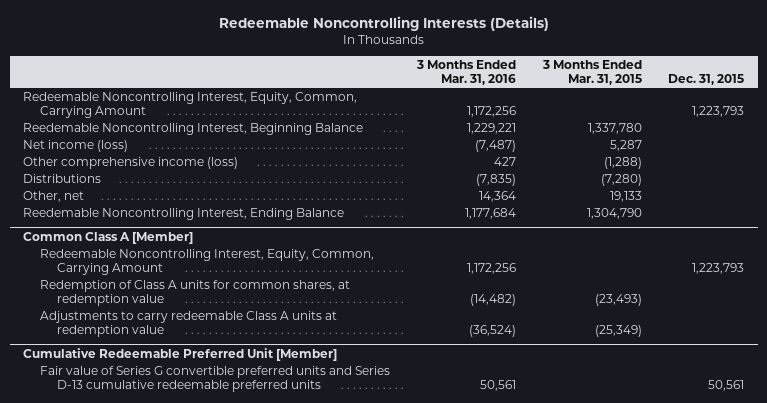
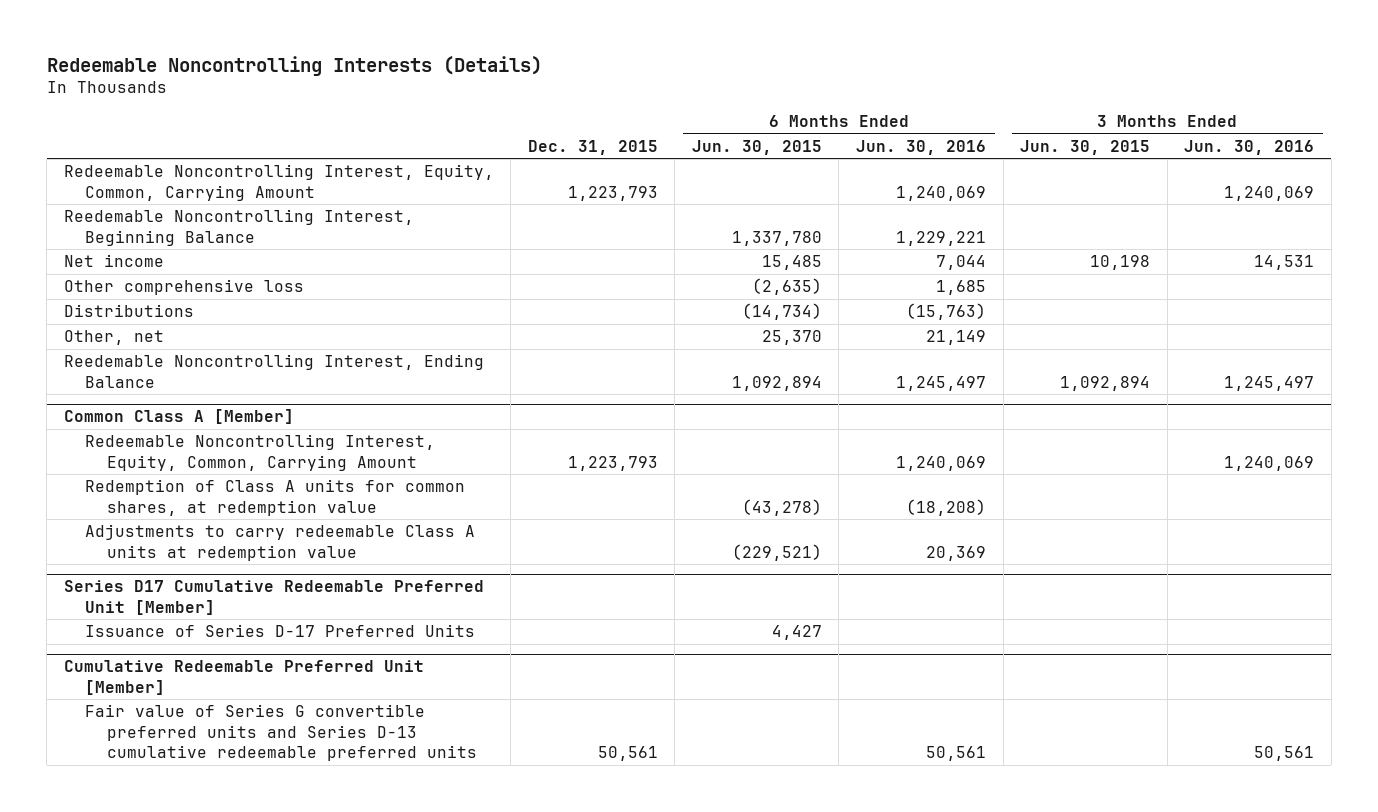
- | 3 Months Ended Mar. 31, 2016 | 3 Months Ended Mar. 31, 2015 | Dec. 31, 2015
+ | Dec. 31, 2015 | 6 Months Ended Jun. 30, 2015 | 6 Months Ended Jun. 30, 2016 | 3 Months Ended Jun. 30, 2015 | 3 Months Ended Jun. 30, 2016
- Net income (loss) | (7,487) | 5,287 |
- Other comprehensive income (loss) | 427 | (1,288) |
+ Net income | | 15,485 | 7,044 | 10,198 | 14,531
+ Other comprehensive loss | | (2,635) | 1,685 | |
+ Series D17 Cumulative Redeemable Preferred Unit [Member]
+ Issuance of Series D-17 Preferred Units | | 4,427 | | |

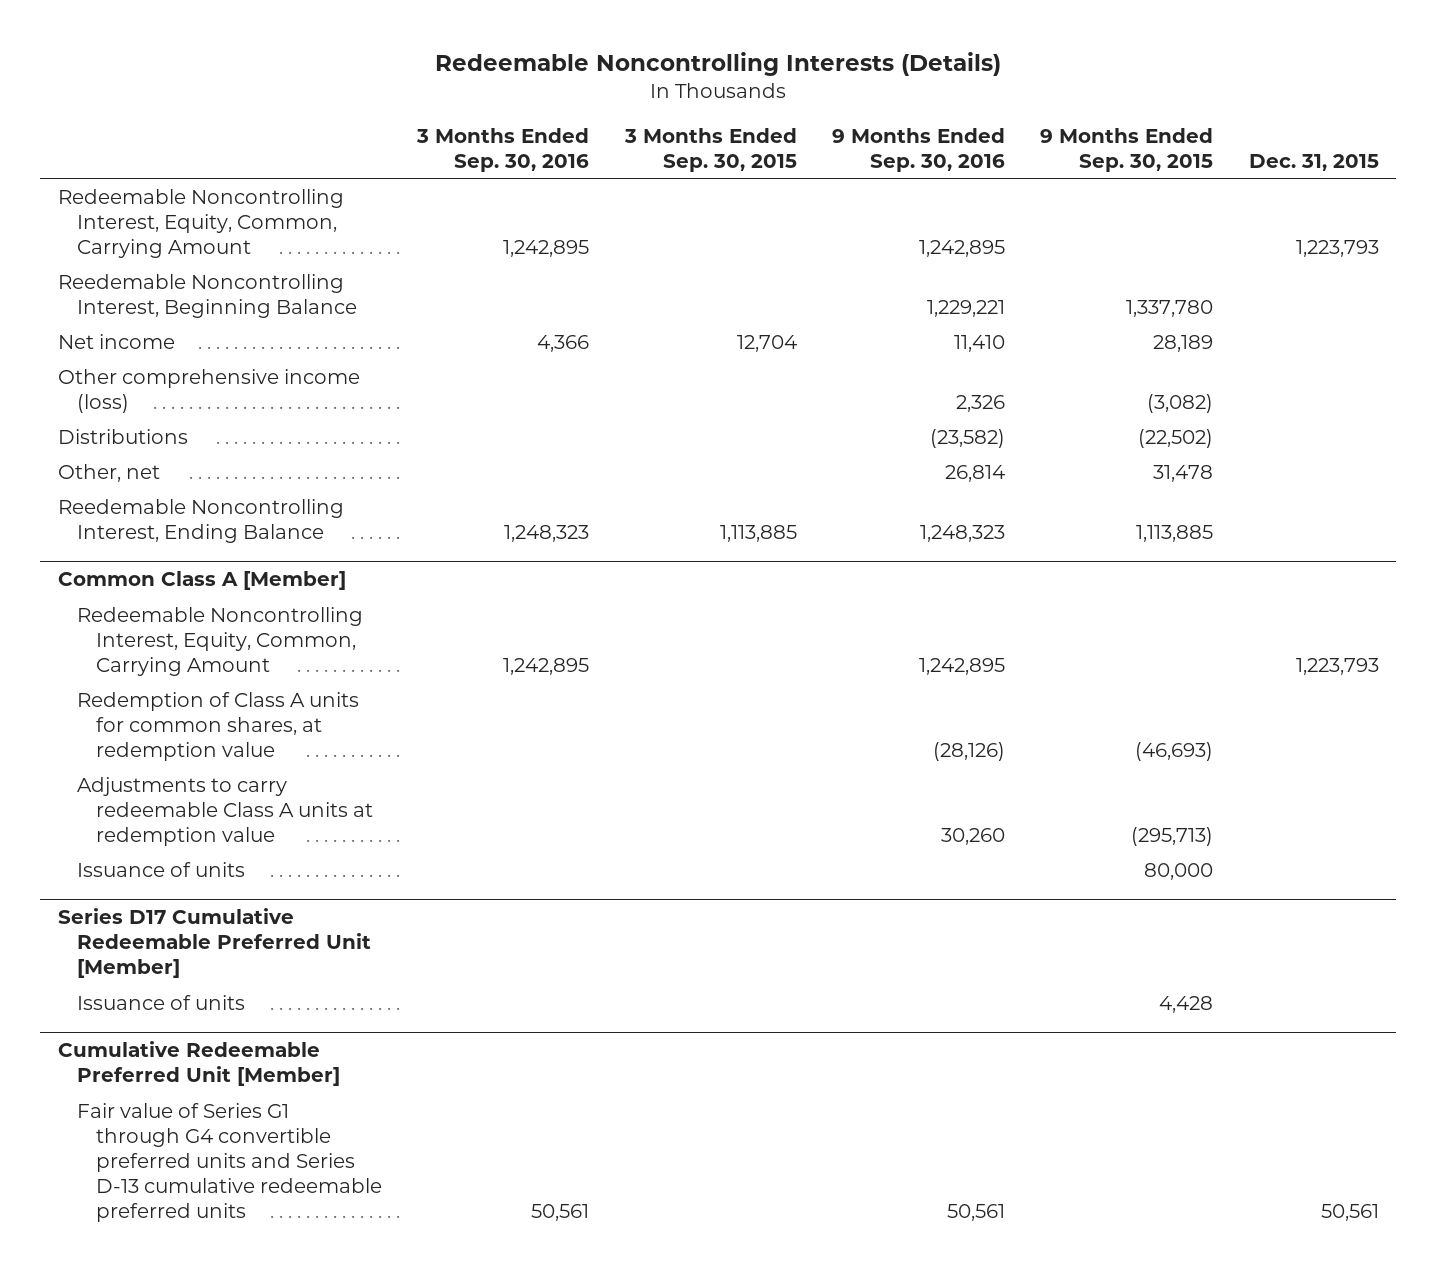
- | Dec. 31, 2015 | 6 Months Ended Jun. 30, 2015 | 6 Months Ended Jun. 30, 2016 | 3 Months Ended Jun. 30, 2015 | 3 Months Ended Jun. 30, 2016
+ | 3 Months Ended Sep. 30, 2016 | 3 Months Ended Sep. 30, 2015 | 9 Months Ended Sep. 30, 2016 | 9 Months Ended Sep. 30, 2015 | Dec. 31, 2015
- Other comprehensive loss | | (2,635) | 1,685 | |
+ Other comprehensive income (loss) | | | 2,326 | (3,082) |
@ Common Class A [Member]
+ Issuance of units | | | | 80,000 |
@ Series D17 Cumulative Redeemable Preferred Unit [Member]
- Issuance of Series D-17 Preferred Units | | 4,427 | | |
+ Issuance of units | | | | 4,428 |
@ Cumulative Redeemable Preferred Unit [Member]
- Fair value of Series G convertible preferred units and Series D-13 cumulative redeemable preferred units | 50,561 | | 50,561 | | 50,561
+ Fair value of Series G1 through G4 convertible preferred units and Series D-13 cumulative redeemable preferred units | 50,561 | | 50,561 | | 50,561

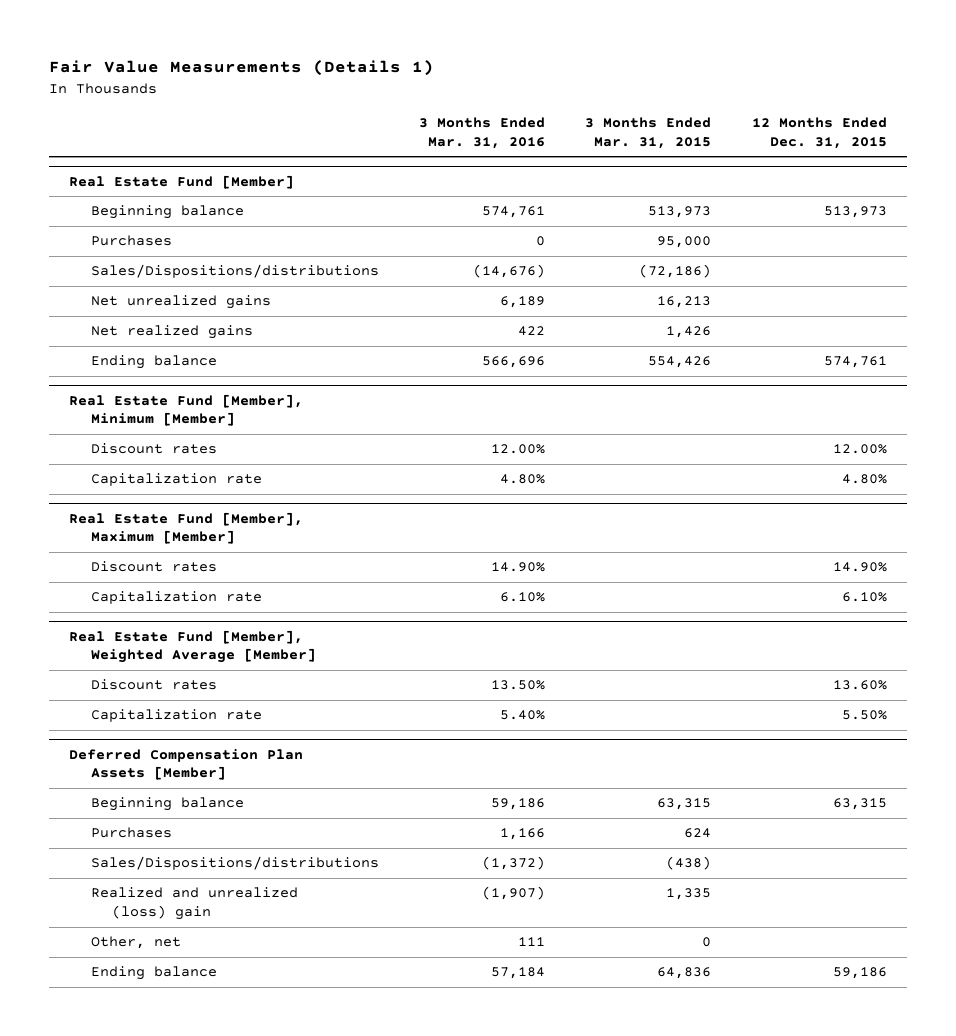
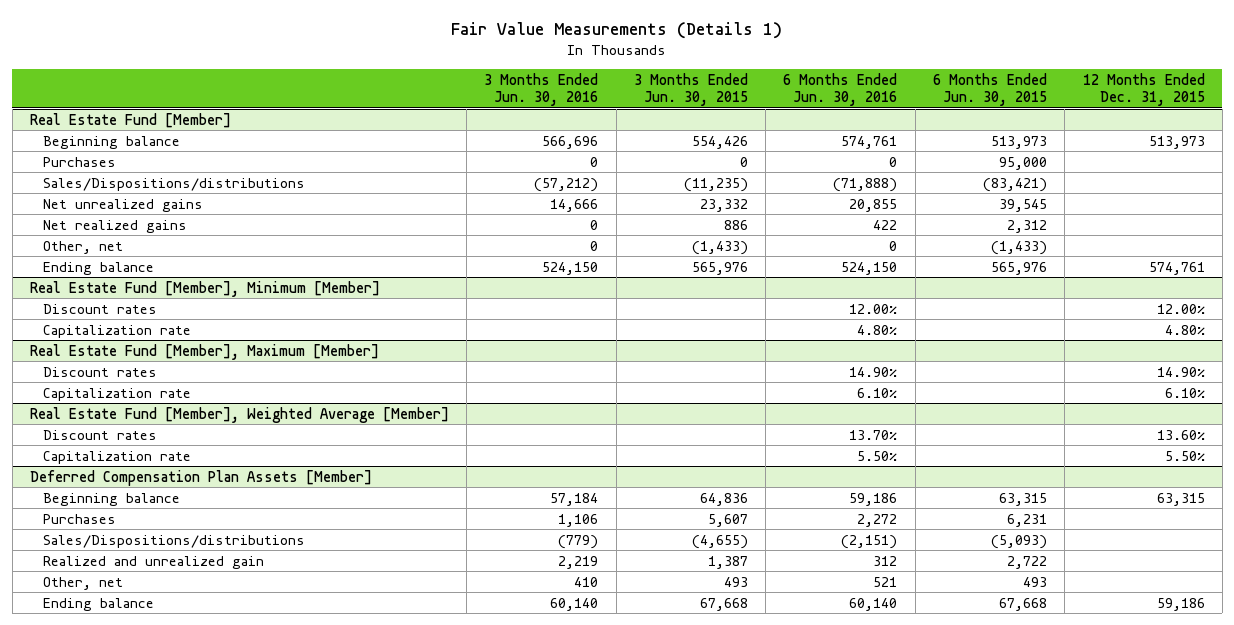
- | 3 Months Ended Mar. 31, 2016 | 3 Months Ended Mar. 31, 2015 | 12 Months Ended Dec. 31, 2015
+ | 3 Months Ended Jun. 30, 2016 | 3 Months Ended Jun. 30, 2015 | 6 Months Ended Jun. 30, 2016 | 6 Months Ended Jun. 30, 2015 | 12 Months Ended Dec. 31, 2015
@ Real Estate Fund [Member]
+ Other, net | 0 | (1,433) | 0 | (1,433) |
@ Deferred Compensation Plan Assets [Member]
- Realized and unrealized (loss) gain | (1,907) | 1,335 |
+ Realized and unrealized gain | 2,219 | 1,387 | 312 | 2,722 |

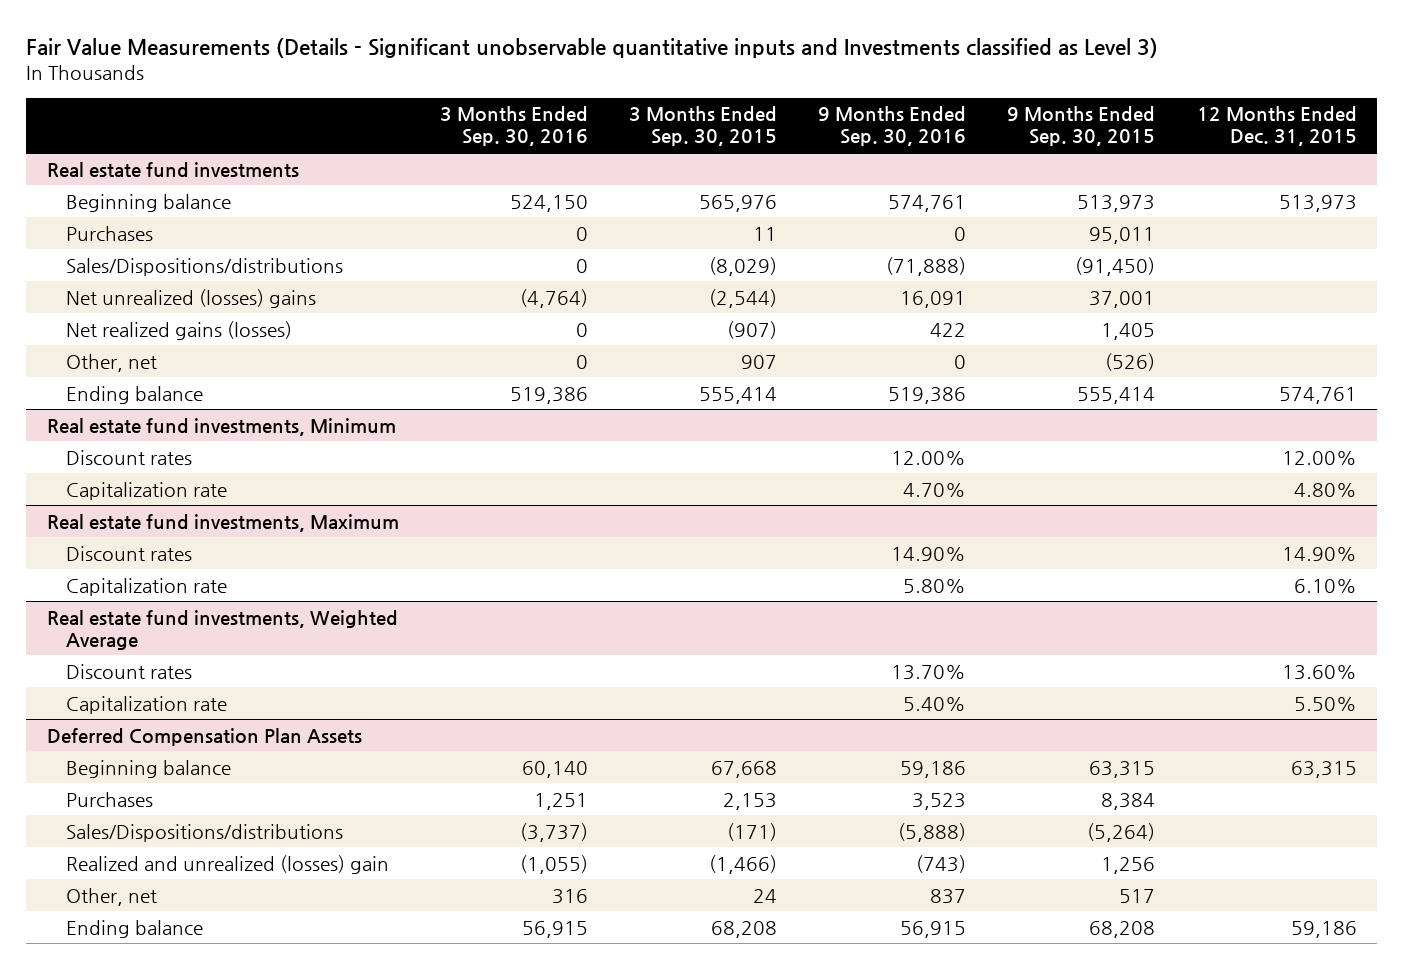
- Fair Value Measurements (Details 1)
+ Fair Value Measurements (Details - Significant unobservable quantitative inputs and Investments classified as Level 3)
- | 3 Months Ended Jun. 30, 2016 | 3 Months Ended Jun. 30, 2015 | 6 Months Ended Jun. 30, 2016 | 6 Months Ended Jun. 30, 2015 | 12 Months Ended Dec. 31, 2015
+ | 3 Months Ended Sep. 30, 2016 | 3 Months Ended Sep. 30, 2015 | 9 Months Ended Sep. 30, 2016 | 9 Months Ended Sep. 30, 2015 | 12 Months Ended Dec. 31, 2015
- Real Estate Fund [Member]
+ Real estate fund investments
- Net unrealized gains | 14,666 | 23,332 | 20,855 | 39,545 |
- Net realized gains | 0 | 886 | 422 | 2,312 |
+ Net unrealized (losses) gains | (4,764) | (2,544) | 16,091 | 37,001 |
+ Net realized gains (losses) | 0 | (907) | 422 | 1,405 |
- Real Estate Fund [Member], Minimum [Member]
+ Real estate fund investments, Minimum
- Real Estate Fund [Member], Maximum [Member]
+ Real estate fund investments, Maximum
- Real Estate Fund [Member], Weighted Average [Member]
+ Real estate fund investments, Weighted Average
- Deferred Compensation Plan Assets [Member]
+ Deferred Compensation Plan Assets
- Realized and unrealized gain | 2,219 | 1,387 | 312 | 2,722 |
+ Realized and unrealized (losses) gain | (1,055) | (1,466) | (743) | 1,256 |

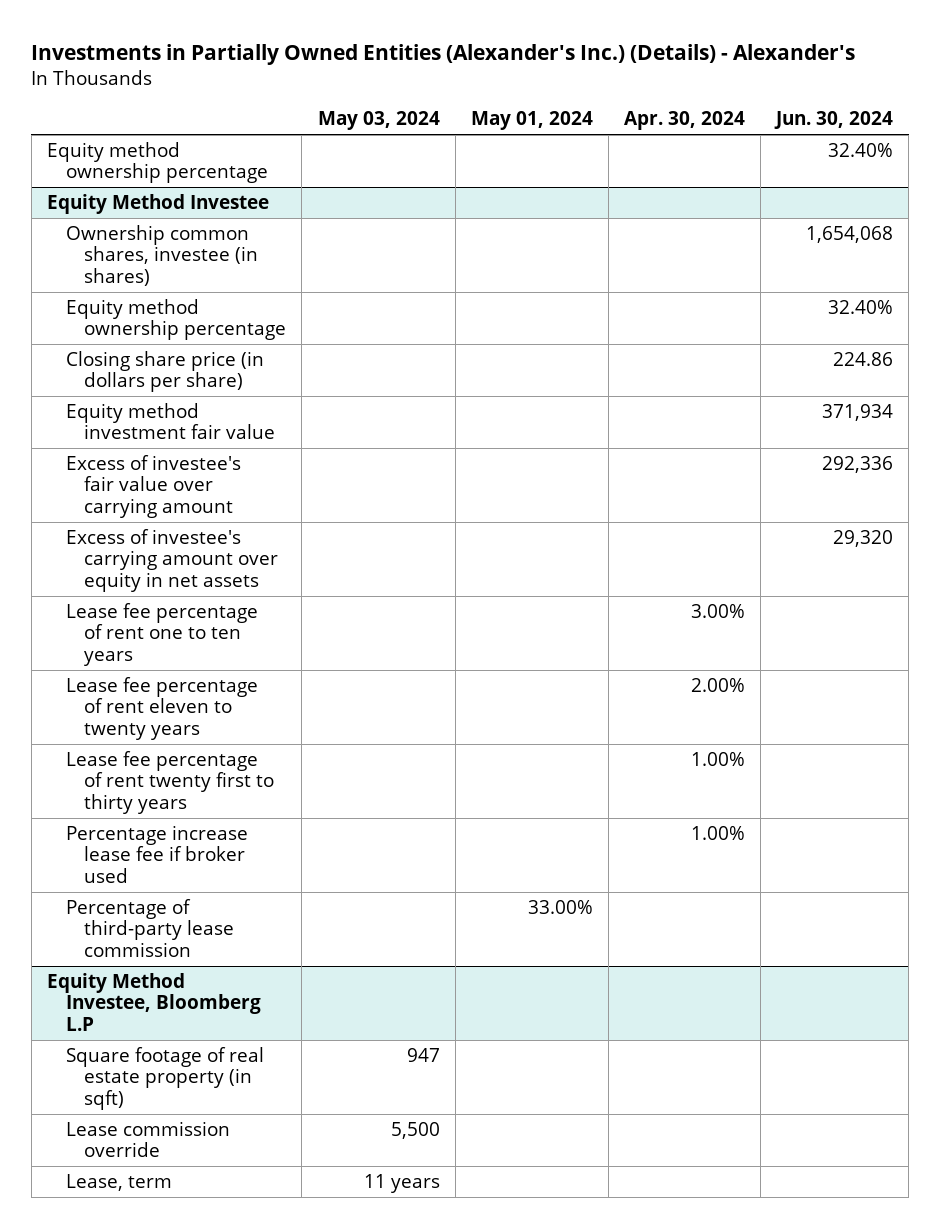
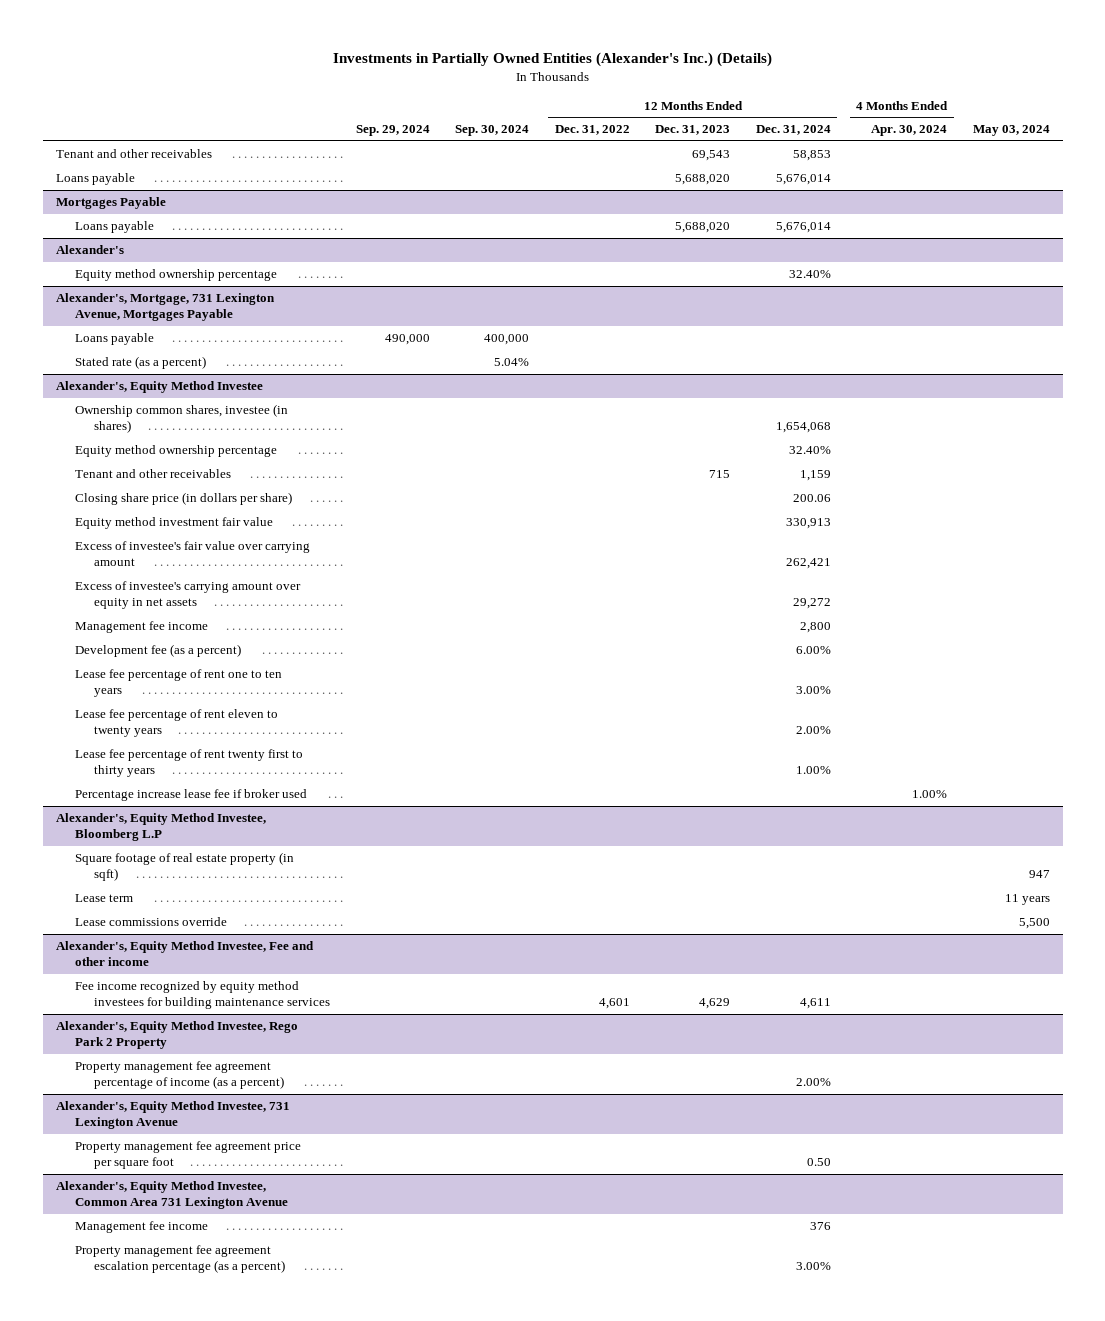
- Investments in Partially Owned Entities (Alexander's Inc.) (Details) - Alexander's
+ Investments in Partially Owned Entities (Alexander's Inc.) (Details)
- | May 03, 2024 | May 01, 2024 | Apr. 30, 2024 | Jun. 30, 2024
+ | Sep. 29, 2024 | Sep. 30, 2024 | 12 Months Ended Dec. 31, 2022 | 12 Months Ended Dec. 31, 2023 | 12 Months Ended Dec. 31, 2024 | 4 Months Ended Apr. 30, 2024 | May 03, 2024
- Equity method ownership percentage | | | | 32.40%
- Equity Method Investee
- Ownership common shares, investee (in shares) | | | | 1,654,068
+ Tenant and other receivables | | | | 69,543 | 58,853 | |
+ Loans payable | | | | 5,688,020 | 5,676,014 | |
+ Mortgages Payable
+ Loans payable | | | | 5,688,020 | 5,676,014 | |
+ Alexander's
- Closing share price (in dollars per share) | | | | 224.86
- Equity method investment fair value | | | | 371,934
- Excess of investee's fair value over carrying amount | | | | 292,336
- Excess of investee's carrying amount over equity in net assets | | | | 29,320
- Lease fee percentage of rent one to ten years | | | 3.00% |
- Lease fee percentage of rent eleven to twenty years | | | 2.00% |
- Lease fee percentage of rent twenty first to thirty years | | | 1.00% |
- Percentage increase lease fee if broker used | | | 1.00% |
- Percentage of third-party lease commission | | 33.00% | |
- Equity Method Investee, Bloomberg L.P
+ Alexander's, Mortgage, 731 Lexington Avenue, Mortgages Payable
+ Loans payable | 490,000 | 400,000 | | | | |
+ Stated rate (as a percent) | | 5.04% | | | | |
+ Alexander's, Equity Method Investee
+ Ownership common shares, investee (in shares) | | | | | 1,654,068 | |
+ Equity method ownership percentage | | | | | 32.40% | |
+ Tenant and other receivables | | | | 715 | 1,159 | |
+ Closing share price (in dollars per share) | | | | | 200.06 | |
+ Equity method investment fair value | | | | | 330,913 | |
+ Excess of investee's fair value over carrying amount | | | | | 262,421 | |
+ Excess of investee's carrying amount over equity in net assets | | | | | 29,272 | |
+ Management fee income | | | | | 2,800 | |
+ Development fee (as a percent) | | | | | 6.00% | |
+ Lease fee percentage of rent one to ten years | | | | | 3.00% | |
+ Lease fee percentage of rent eleven to twenty years | | | | | 2.00% | |
+ Lease fee percentage of rent twenty first to thirty years | | | | | 1.00% | |
+ Percentage increase lease fee if broker used | | | | | | 1.00% |
+ Alexander's, Equity Method Investee, Bloomberg L.P
- Lease commission override | 5,500 | | |
- Lease, term | 11 years | | |
+ Lease term | | | | | | | 11 years
+ Lease commissions override | | | | | | | 5,500
+ Alexander's, Equity Method Investee, Fee and other income
+ Fee income recognized by equity method investees for building maintenance services | | | 4,601 | 4,629 | 4,611 | |
+ Alexander's, Equity Method Investee, Rego Park 2 Property
+ Property management fee agreement percentage of income (as a percent) | | | | | 2.00% | |
+ Alexander's, Equity Method Investee, 731 Lexington Avenue
+ Property management fee agreement price per square foot | | | | | 0.50 | |
+ Alexander's, Equity Method Investee, Common Area 731 Lexington Avenue
+ Management fee income | | | | | 376 | |
+ Property management fee agreement escalation percentage (as a percent) | | | | | 3.00% | |

